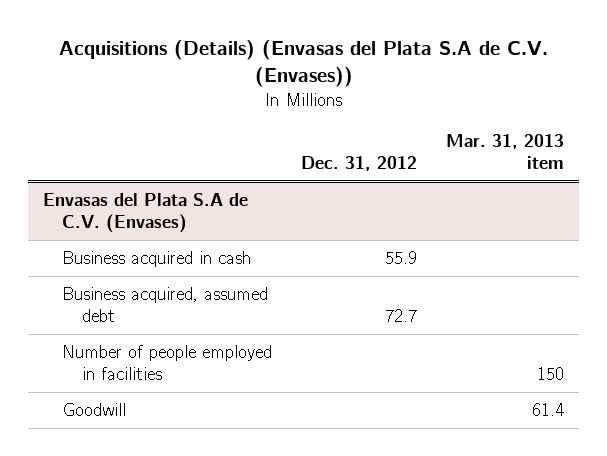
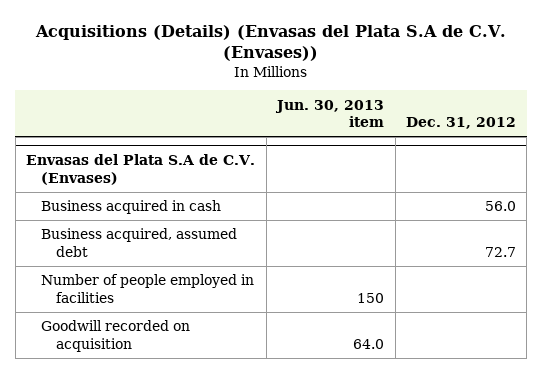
- | Dec. 31, 2012 | Mar. 31, 2013 item
+ | Jun. 30, 2013 item | Dec. 31, 2012
@ Envasas del Plata S.A de C.V. (Envases)
- Business acquired in cash | 55.9 |
+ Business acquired in cash | | 56.0
- Goodwill | | 61.4
+ Goodwill recorded on acquisition | 64.0 |

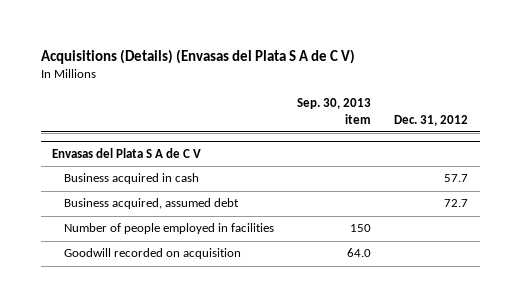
- Acquisitions (Details) (Envasas del Plata S.A de C.V. (Envases))
+ Acquisitions (Details) (Envasas del Plata S A de C V)
- | Jun. 30, 2013 item | Dec. 31, 2012
+ | Sep. 30, 2013 item | Dec. 31, 2012
- Envasas del Plata S.A de C.V. (Envases)
- Business acquired in cash | | 56.0
+ Envasas del Plata S A de C V
+ Business acquired in cash | | 57.7

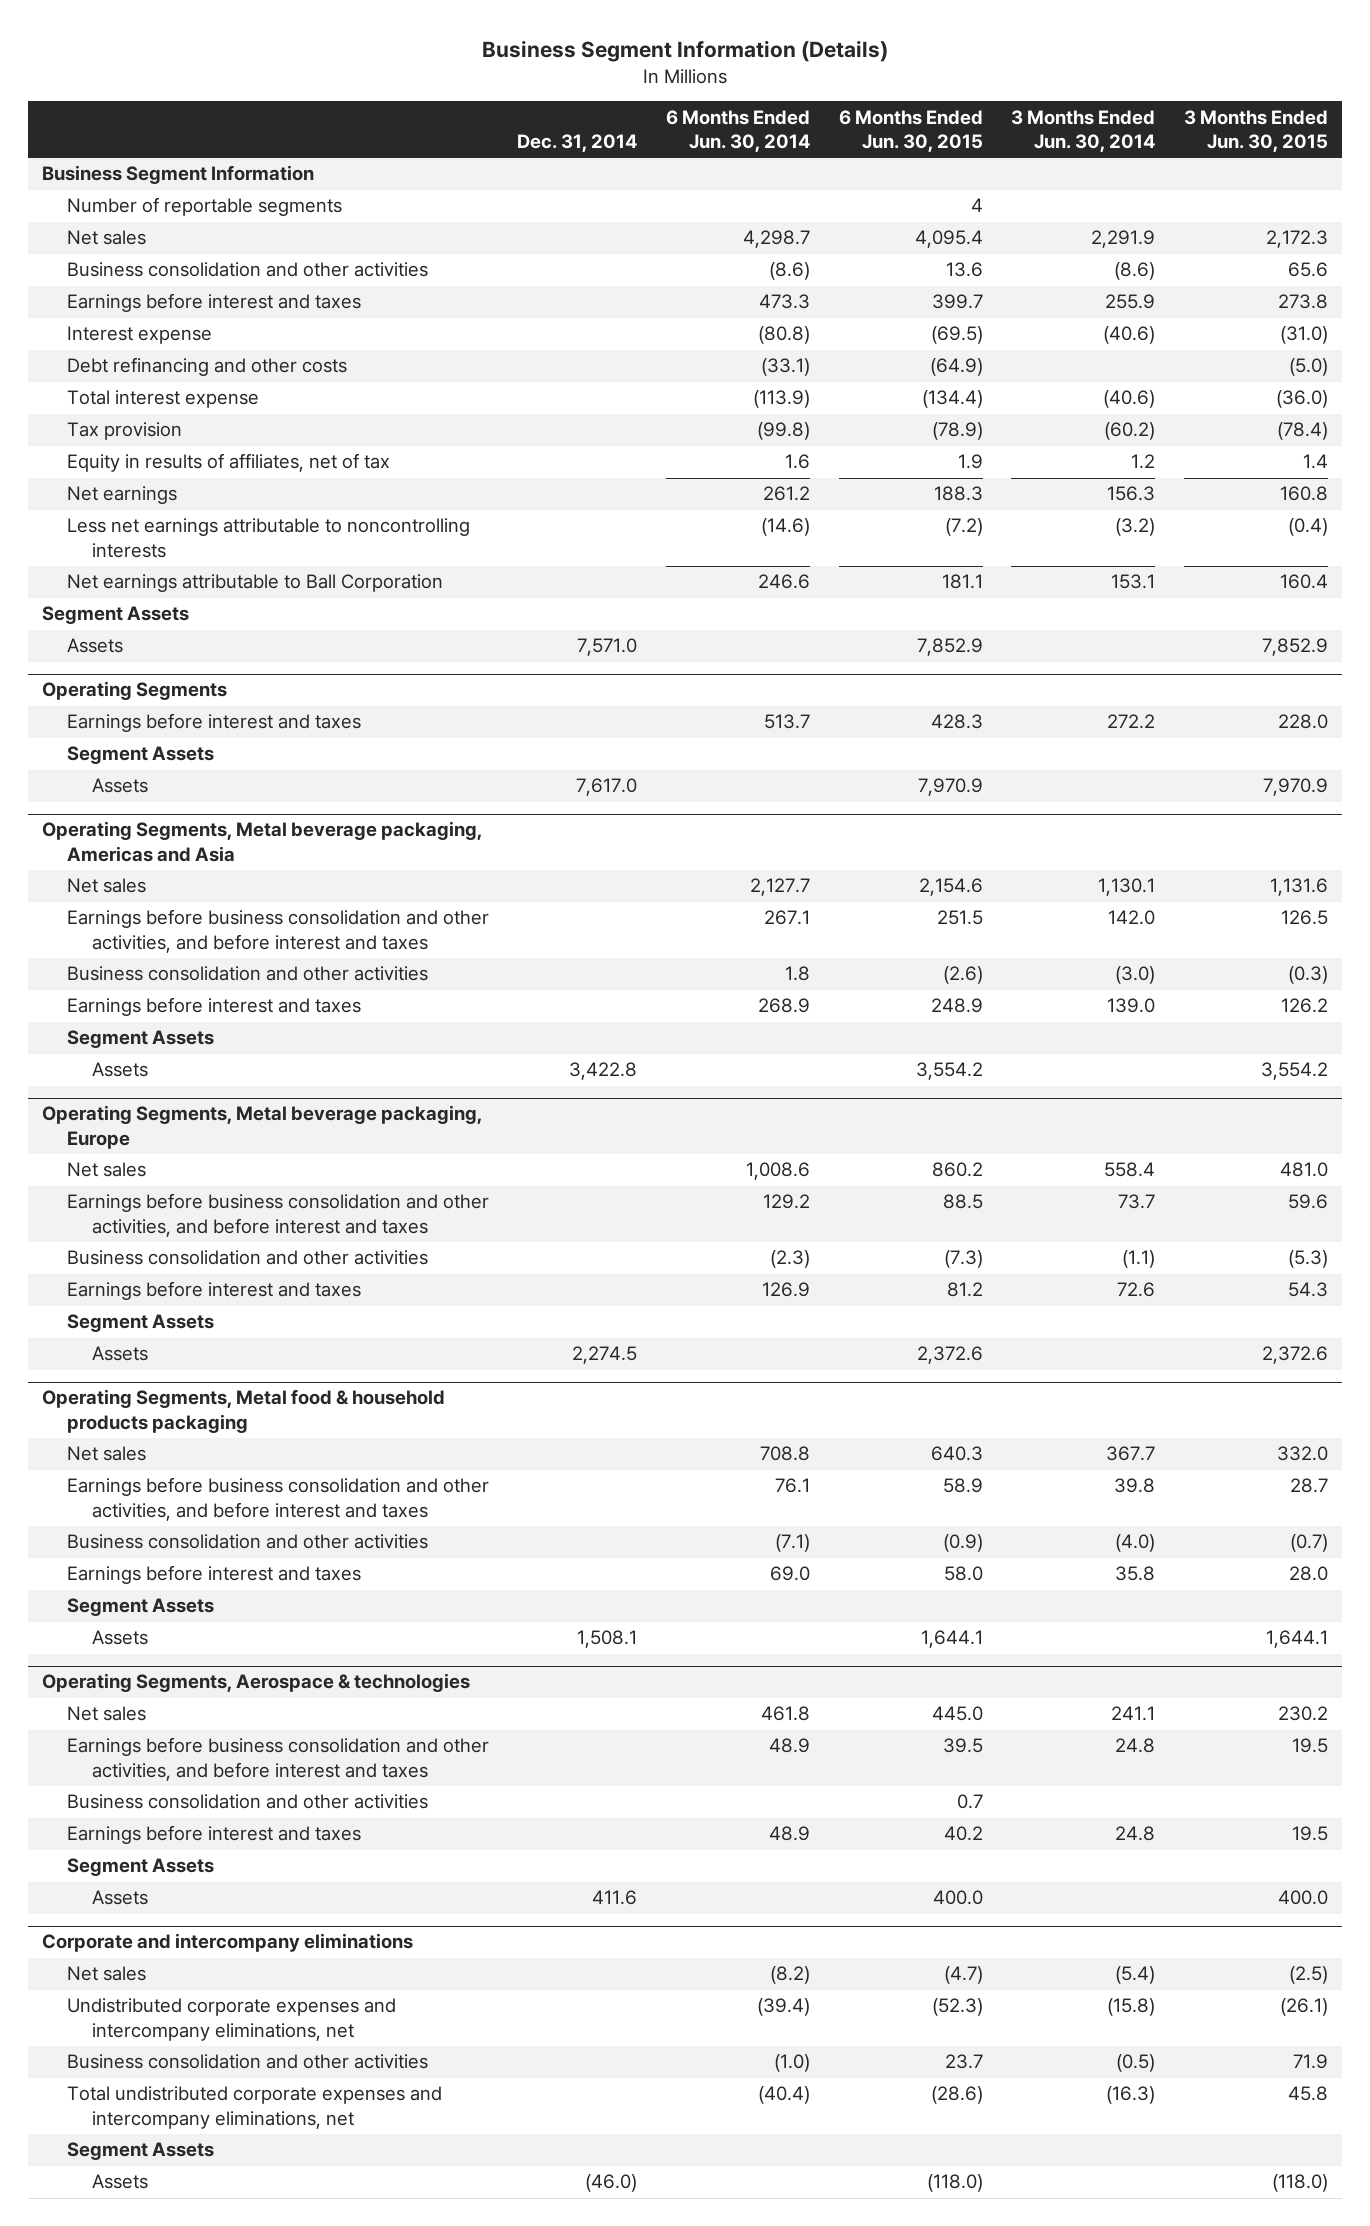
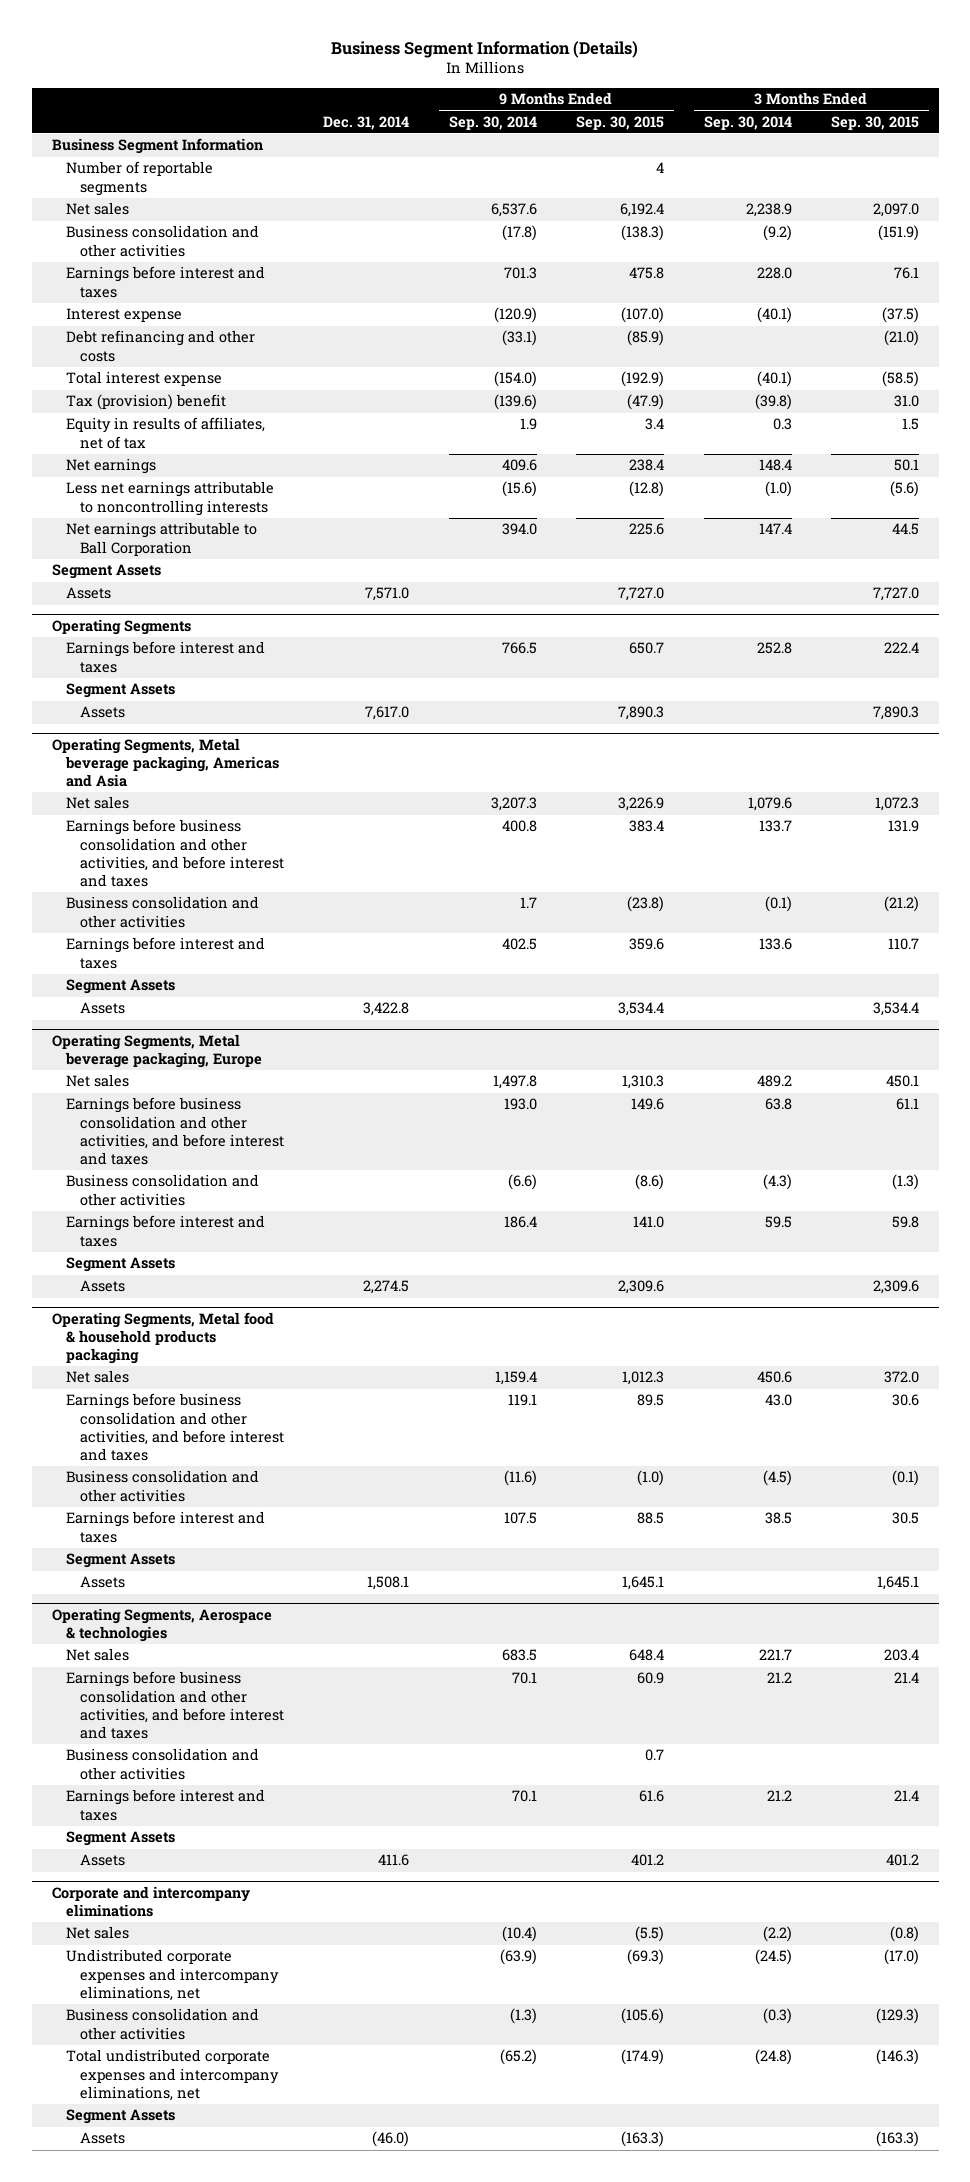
- | Dec. 31, 2014 | 6 Months Ended Jun. 30, 2014 | 6 Months Ended Jun. 30, 2015 | 3 Months Ended Jun. 30, 2014 | 3 Months Ended Jun. 30, 2015
+ | Dec. 31, 2014 | 9 Months Ended Sep. 30, 2014 | 9 Months Ended Sep. 30, 2015 | 3 Months Ended Sep. 30, 2014 | 3 Months Ended Sep. 30, 2015
- Tax provision | | (99.8) | (78.9) | (60.2) | (78.4)
+ Tax (provision) benefit | | (139.6) | (47.9) | (39.8) | 31.0

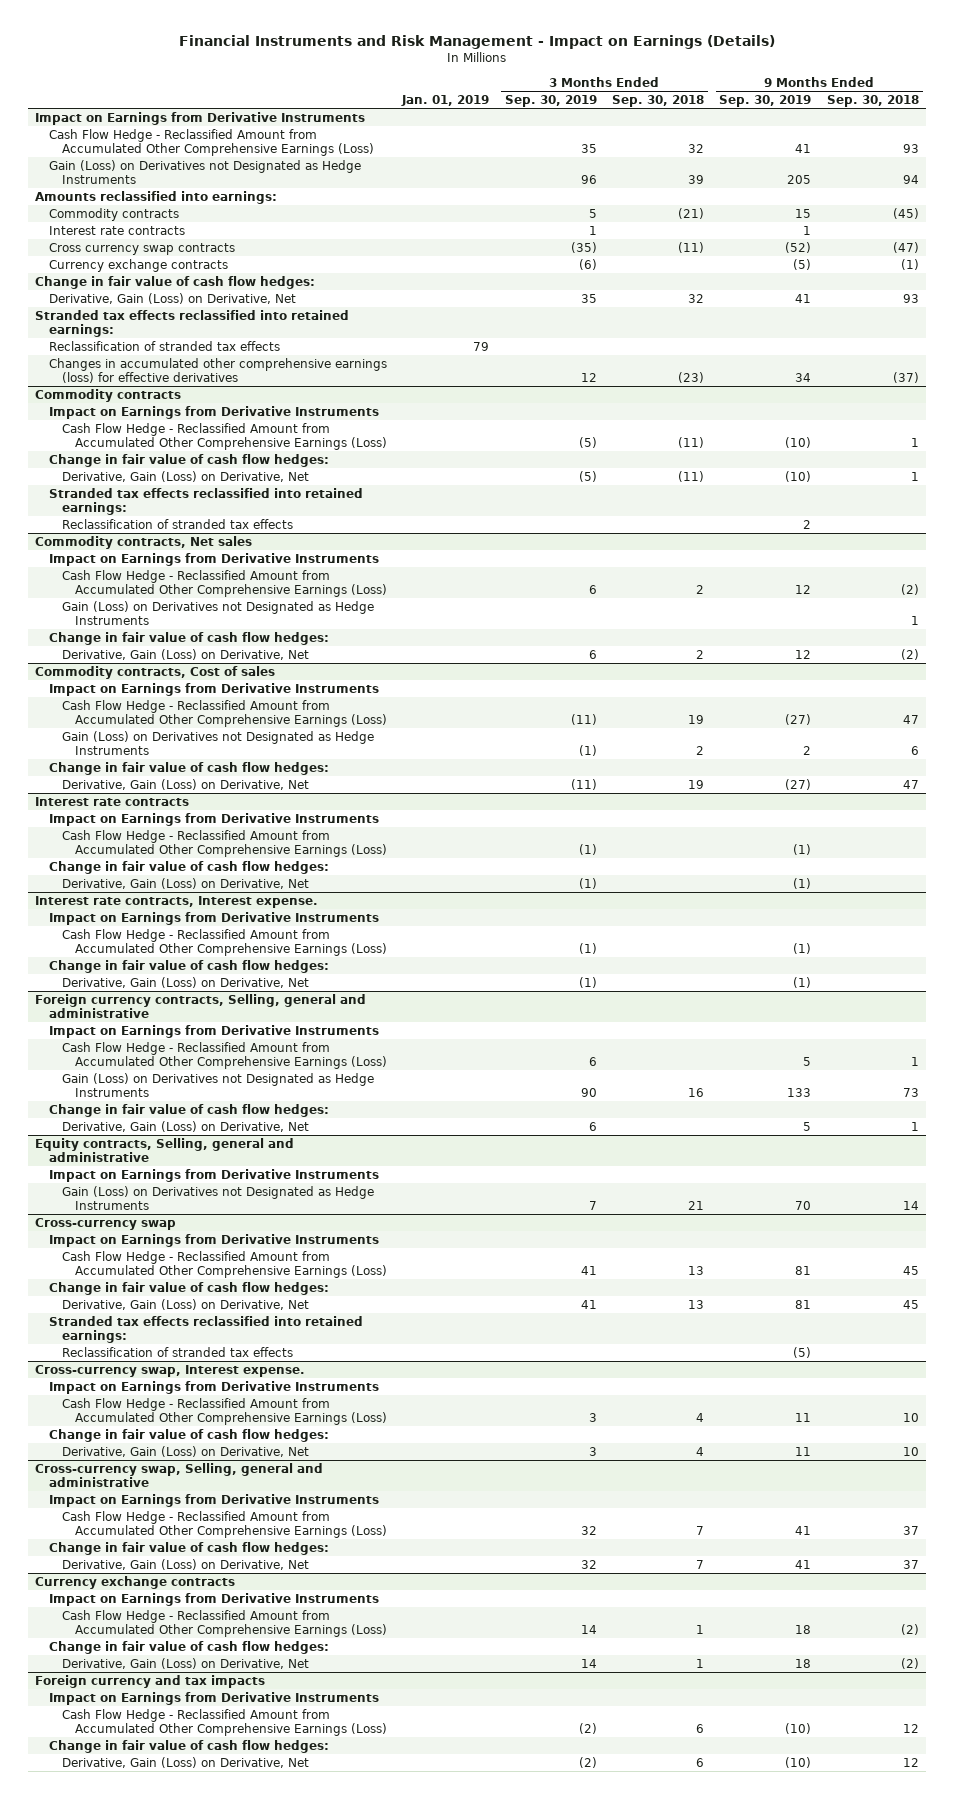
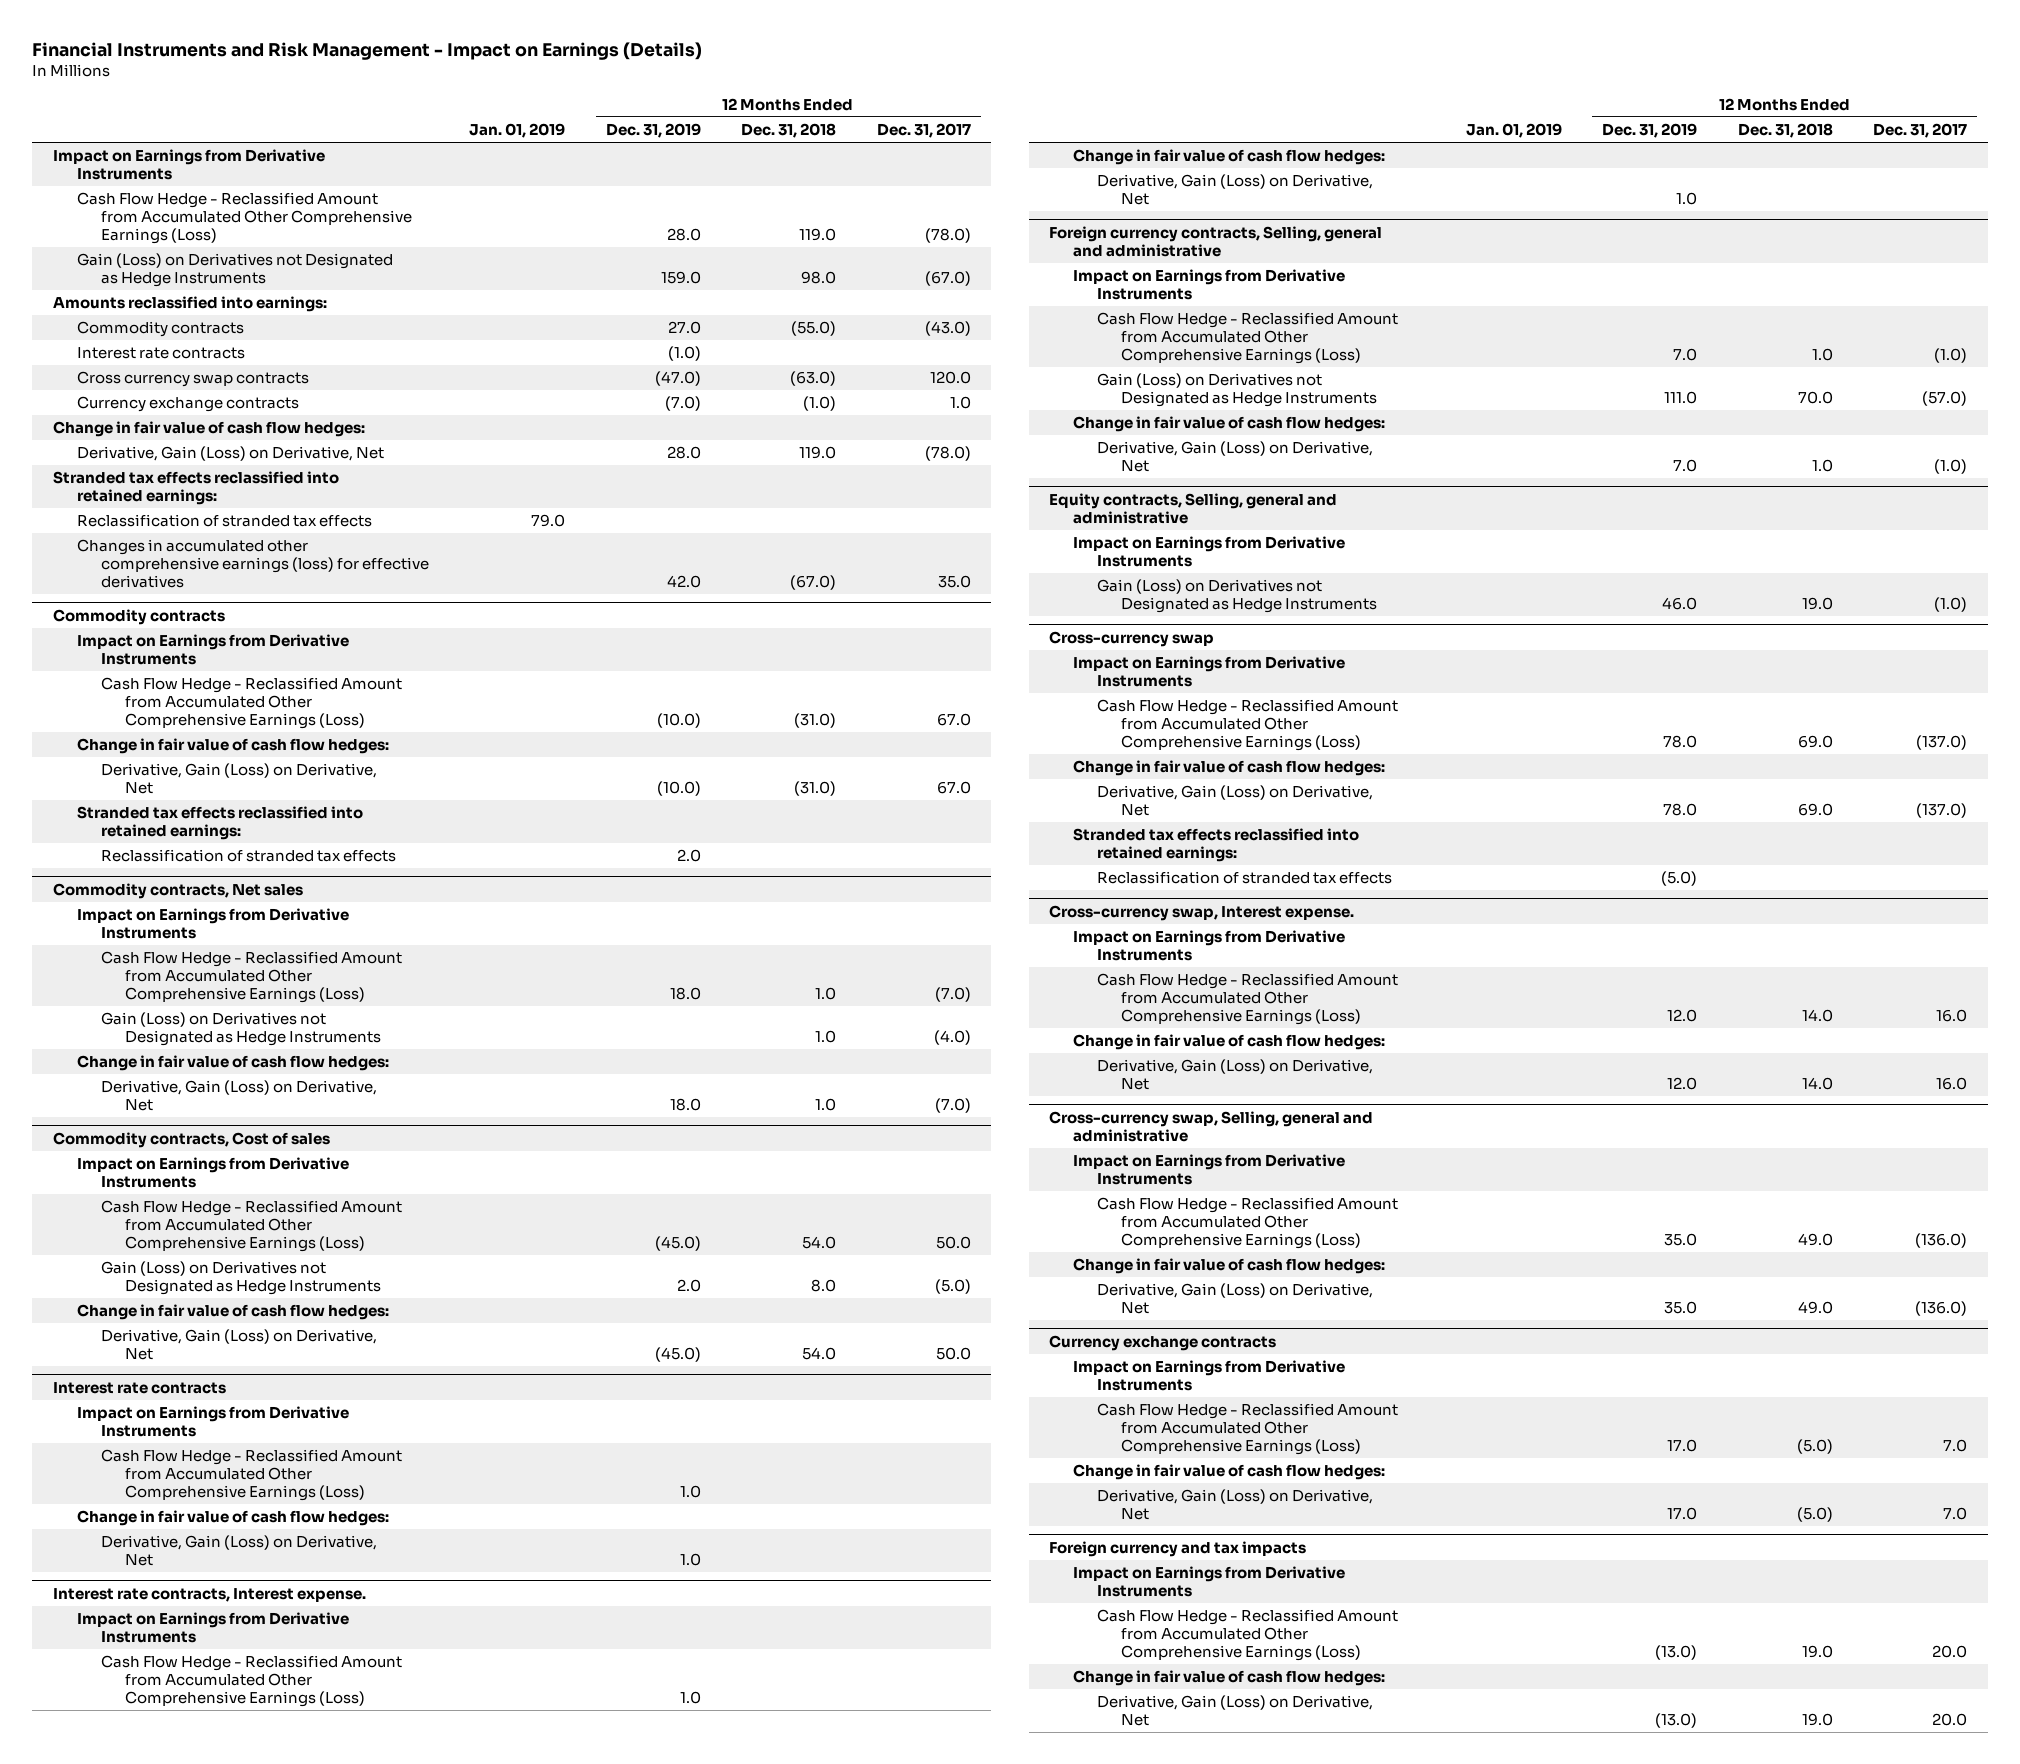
- | Jan. 01, 2019 | 3 Months Ended Sep. 30, 2019 | 3 Months Ended Sep. 30, 2018 | 9 Months Ended Sep. 30, 2019 | 9 Months Ended Sep. 30, 2018
+ | Jan. 01, 2019 | 12 Months Ended Dec. 31, 2019 | 12 Months Ended Dec. 31, 2018 | 12 Months Ended Dec. 31, 2017
- Reclassification of stranded tax effects | 79 | | | |
+ Reclassification of stranded tax effects | 79.0 | | |

